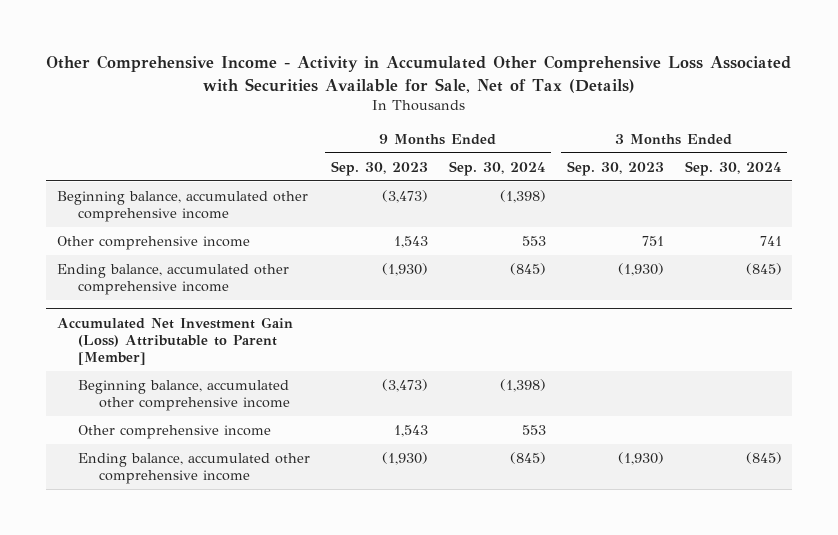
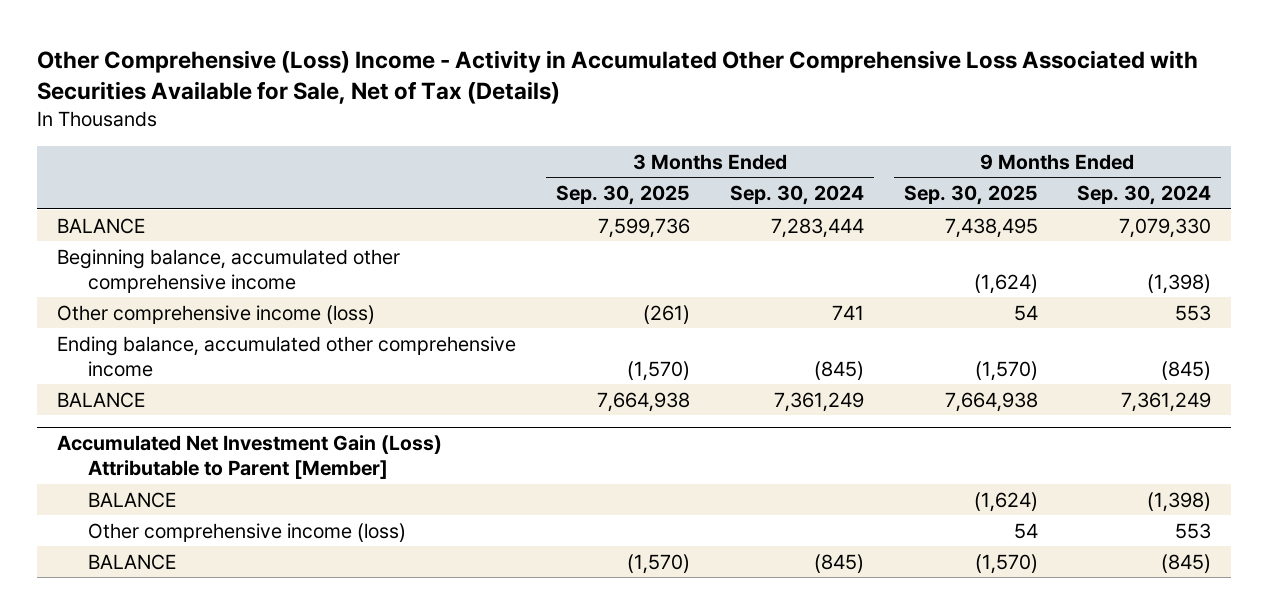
- Other Comprehensive Income - Activity in Accumulated Other Comprehensive Loss Associated with Securities Available for Sale, Net of Tax (Details)
+ Other Comprehensive (Loss) Income - Activity in Accumulated Other Comprehensive Loss Associated with Securities Available for Sale, Net of Tax (Details)
- | 9 Months Ended Sep. 30, 2023 | 9 Months Ended Sep. 30, 2024 | 3 Months Ended Sep. 30, 2023 | 3 Months Ended Sep. 30, 2024
+ | 3 Months Ended Sep. 30, 2025 | 3 Months Ended Sep. 30, 2024 | 9 Months Ended Sep. 30, 2025 | 9 Months Ended Sep. 30, 2024
+ BALANCE | 7,599,736 | 7,283,444 | 7,438,495 | 7,079,330
- Other comprehensive income | 1,543 | 553 | 751 | 741
+ Other comprehensive income (loss) | (261) | 741 | 54 | 553
+ BALANCE | 7,664,938 | 7,361,249 | 7,664,938 | 7,361,249
@ Accumulated Net Investment Gain (Loss) Attributable to Parent [Member]
- Beginning balance, accumulated other comprehensive income | (3,473) | (1,398) | |
- Other comprehensive income | 1,543 | 553 | |
- Ending balance, accumulated other comprehensive income | (1,930) | (845) | (1,930) | (845)
+ BALANCE | | | (1,624) | (1,398)
+ Other comprehensive income (loss) | | | 54 | 553
+ BALANCE | (1,570) | (845) | (1,570) | (845)

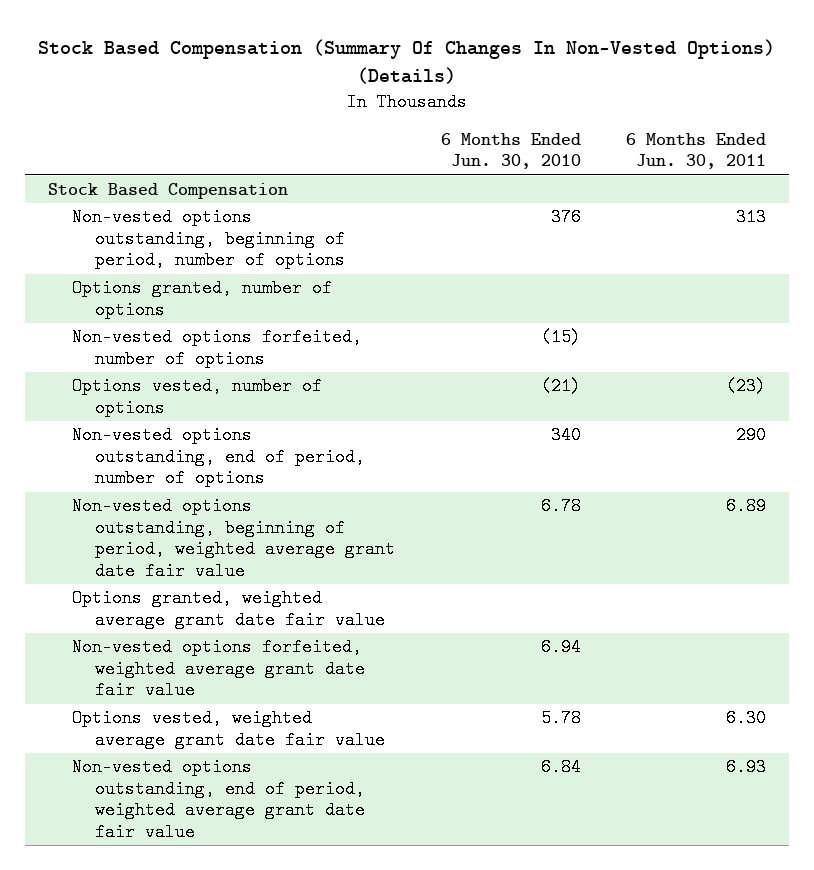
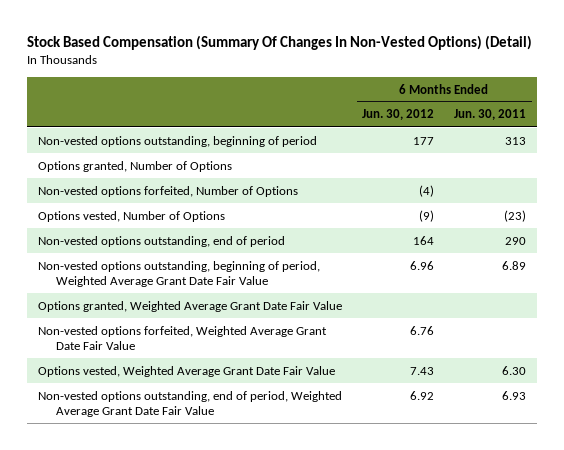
- Stock Based Compensation (Summary Of Changes In Non-Vested Options) (Details)
+ Stock Based Compensation (Summary Of Changes In Non-Vested Options) (Detail)
- | 6 Months Ended Jun. 30, 2010 | 6 Months Ended Jun. 30, 2011
+ | 6 Months Ended Jun. 30, 2012 | 6 Months Ended Jun. 30, 2011
- Stock Based Compensation
- Non-vested options outstanding, beginning of period, number of options | 376 | 313
- Options granted, number of options
- Non-vested options forfeited, number of options | (15) |
- Options vested, number of options | (21) | (23)
- Non-vested options outstanding, end of period, number of options | 340 | 290
- Non-vested options outstanding, beginning of period, weighted average grant date fair value | 6.78 | 6.89
- Options granted, weighted average grant date fair value
- Non-vested options forfeited, weighted average grant date fair value | 6.94 |
- Options vested, weighted average grant date fair value | 5.78 | 6.30
- Non-vested options outstanding, end of period, weighted average grant date fair value | 6.84 | 6.93
+ Non-vested options outstanding, beginning of period | 177 | 313
+ Options granted, Number of Options
+ Non-vested options forfeited, Number of Options | (4) |
+ Options vested, Number of Options | (9) | (23)
+ Non-vested options outstanding, end of period | 164 | 290
+ Non-vested options outstanding, beginning of period, Weighted Average Grant Date Fair Value | 6.96 | 6.89
+ Options granted, Weighted Average Grant Date Fair Value
+ Non-vested options forfeited, Weighted Average Grant Date Fair Value | 6.76 |
+ Options vested, Weighted Average Grant Date Fair Value | 7.43 | 6.30
+ Non-vested options outstanding, end of period, Weighted Average Grant Date Fair Value | 6.92 | 6.93

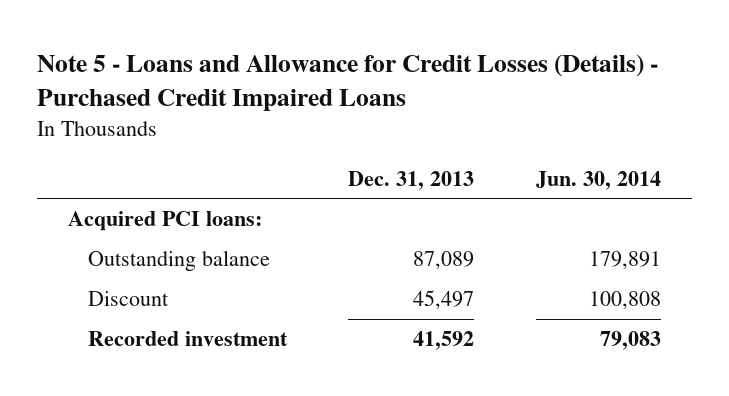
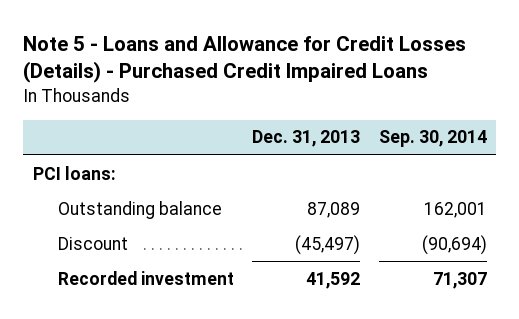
- | Dec. 31, 2013 | Jun. 30, 2014
+ | Dec. 31, 2013 | Sep. 30, 2014
- Acquired PCI loans:
+ PCI loans:
- Discount | 45,497 | 100,808
+ Discount | (45,497) | (90,694)

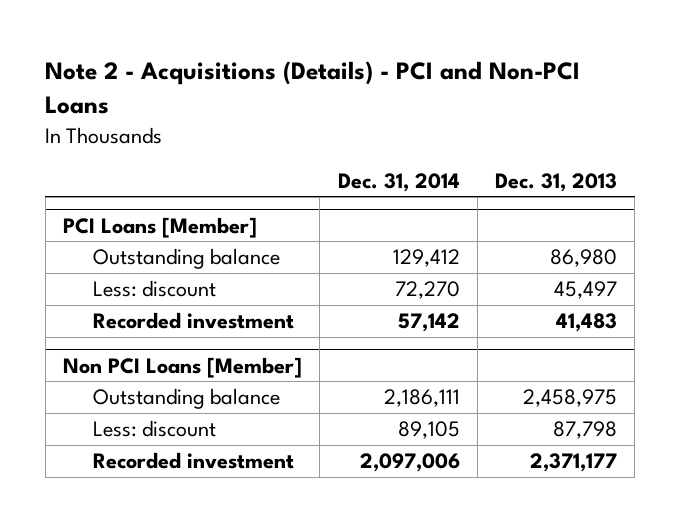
- Note 5 - Loans and Allowance for Credit Losses (Details) - Purchased Credit Impaired Loans
+ Note 2 - Acquisitions (Details) - PCI and Non-PCI Loans
- | Dec. 31, 2013 | Sep. 30, 2014
+ | Dec. 31, 2014 | Dec. 31, 2013
- PCI loans:
- Outstanding balance | 87,089 | 162,001
- Discount | (45,497) | (90,694)
- Recorded investment | 41,592 | 71,307
+ PCI Loans [Member]
+ Outstanding balance | 129,412 | 86,980
+ Less: discount | 72,270 | 45,497
+ Recorded investment | 57,142 | 41,483
+ Non PCI Loans [Member]
+ Outstanding balance | 2,186,111 | 2,458,975
+ Less: discount | 89,105 | 87,798
+ Recorded investment | 2,097,006 | 2,371,177

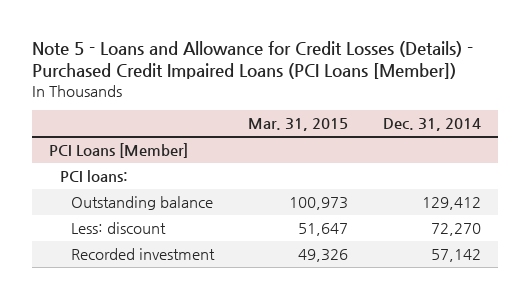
- Note 2 - Acquisitions (Details) - PCI and Non-PCI Loans
+ Note 5 - Loans and Allowance for Credit Losses (Details) - Purchased Credit Impaired Loans (PCI Loans [Member])
- | Dec. 31, 2014 | Dec. 31, 2013
+ | Mar. 31, 2015 | Dec. 31, 2014
@ PCI Loans [Member]
+ PCI loans:
- Non PCI Loans [Member]
- Outstanding balance | 2,186,111 | 2,458,975
- Less: discount | 89,105 | 87,798
- Recorded investment | 2,097,006 | 2,371,177

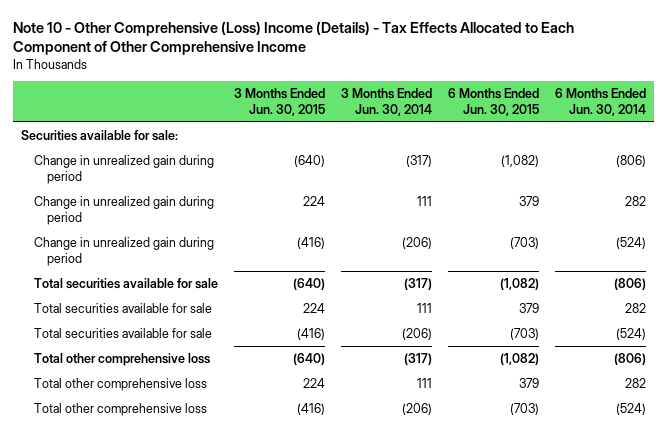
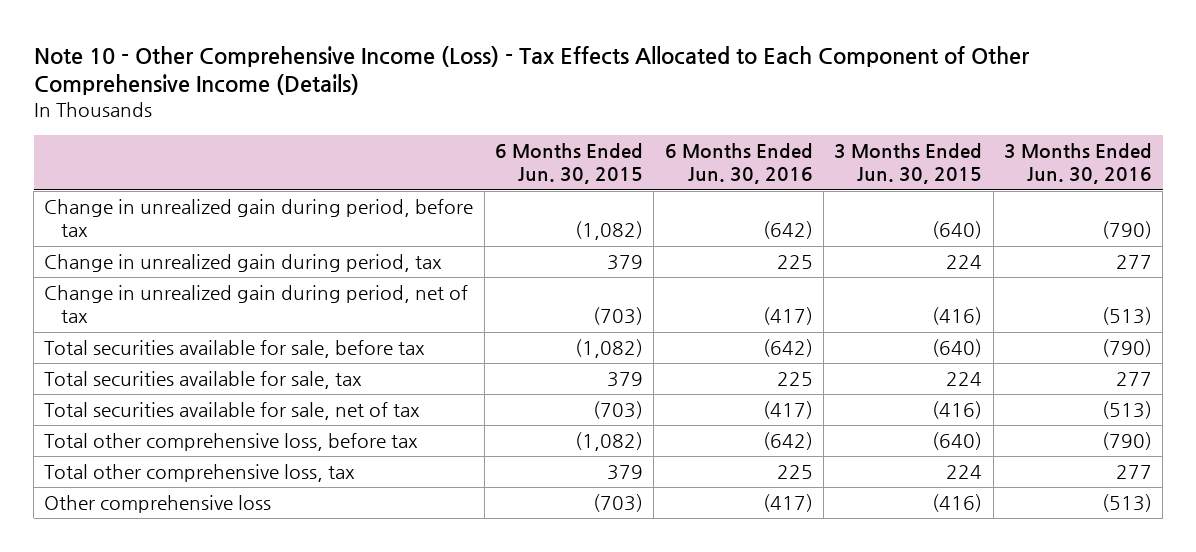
- Note 10 - Other Comprehensive (Loss) Income (Details) - Tax Effects Allocated to Each Component of Other Comprehensive Income
+ Note 10 - Other Comprehensive Income (Loss) - Tax Effects Allocated to Each Component of Other Comprehensive Income (Details)
- | 3 Months Ended Jun. 30, 2015 | 3 Months Ended Jun. 30, 2014 | 6 Months Ended Jun. 30, 2015 | 6 Months Ended Jun. 30, 2014
+ | 6 Months Ended Jun. 30, 2015 | 6 Months Ended Jun. 30, 2016 | 3 Months Ended Jun. 30, 2015 | 3 Months Ended Jun. 30, 2016
- Securities available for sale:
- Change in unrealized gain during period | (640) | (317) | (1,082) | (806)
- Change in unrealized gain during period | 224 | 111 | 379 | 282
- Change in unrealized gain during period | (416) | (206) | (703) | (524)
- Total securities available for sale | (640) | (317) | (1,082) | (806)
- Total securities available for sale | 224 | 111 | 379 | 282
- Total securities available for sale | (416) | (206) | (703) | (524)
- Total other comprehensive loss | (640) | (317) | (1,082) | (806)
- Total other comprehensive loss | 224 | 111 | 379 | 282
- Total other comprehensive loss | (416) | (206) | (703) | (524)
+ Change in unrealized gain during period, before tax | (1,082) | (642) | (640) | (790)
+ Change in unrealized gain during period, tax | 379 | 225 | 224 | 277
+ Change in unrealized gain during period, net of tax | (703) | (417) | (416) | (513)
+ Total securities available for sale, before tax | (1,082) | (642) | (640) | (790)
+ Total securities available for sale, tax | 379 | 225 | 224 | 277
+ Total securities available for sale, net of tax | (703) | (417) | (416) | (513)
+ Total other comprehensive loss, before tax | (1,082) | (642) | (640) | (790)
+ Total other comprehensive loss, tax | 379 | 225 | 224 | 277
+ Other comprehensive loss | (703) | (417) | (416) | (513)

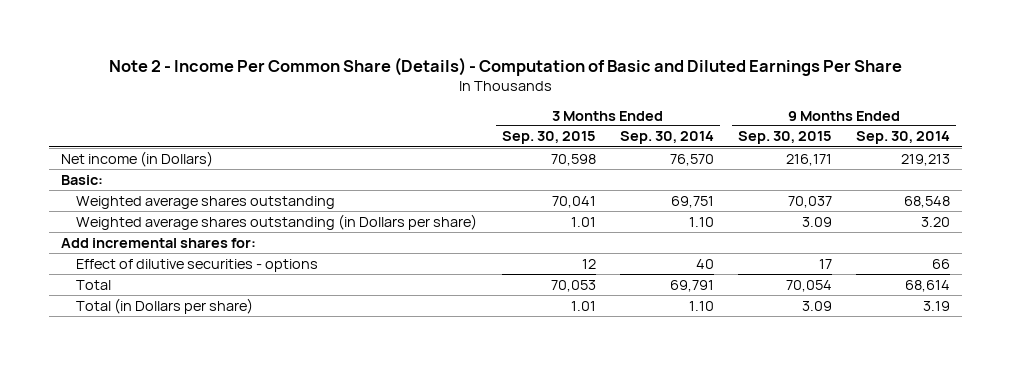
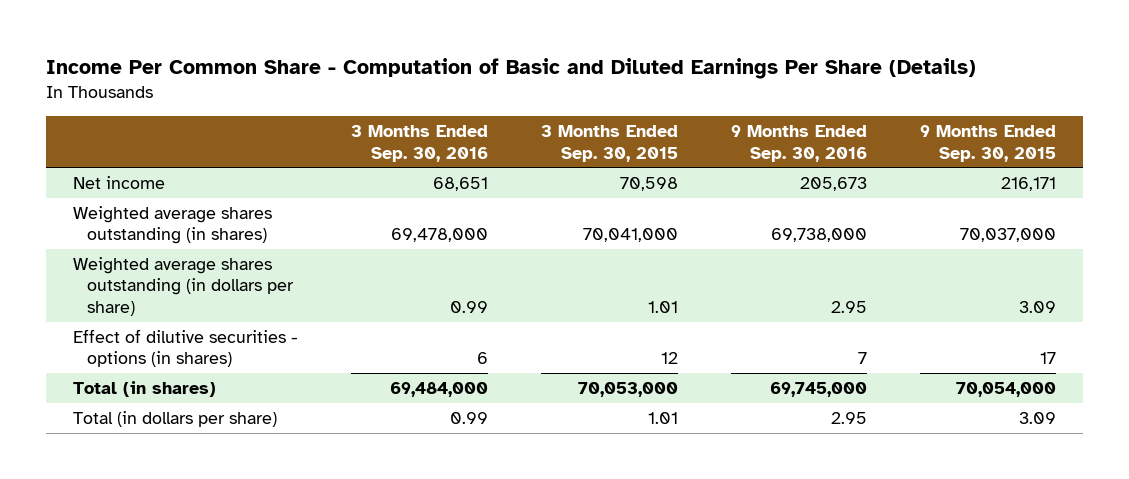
- Note 2 - Income Per Common Share (Details) - Computation of Basic and Diluted Earnings Per Share
+ Income Per Common Share - Computation of Basic and Diluted Earnings Per Share (Details)
- | 3 Months Ended Sep. 30, 2015 | 3 Months Ended Sep. 30, 2014 | 9 Months Ended Sep. 30, 2015 | 9 Months Ended Sep. 30, 2014
+ | 3 Months Ended Sep. 30, 2016 | 3 Months Ended Sep. 30, 2015 | 9 Months Ended Sep. 30, 2016 | 9 Months Ended Sep. 30, 2015
- Net income (in Dollars) | 70,598 | 76,570 | 216,171 | 219,213
- Basic:
- Weighted average shares outstanding | 70,041 | 69,751 | 70,037 | 68,548
- Weighted average shares outstanding (in Dollars per share) | 1.01 | 1.10 | 3.09 | 3.20
- Add incremental shares for:
- Effect of dilutive securities - options | 12 | 40 | 17 | 66
- Total | 70,053 | 69,791 | 70,054 | 68,614
- Total (in Dollars per share) | 1.01 | 1.10 | 3.09 | 3.19
+ Net income | 68,651 | 70,598 | 205,673 | 216,171
+ Weighted average shares outstanding (in shares) | 69,478,000 | 70,041,000 | 69,738,000 | 70,037,000
+ Weighted average shares outstanding (in dollars per share) | 0.99 | 1.01 | 2.95 | 3.09
+ Effect of dilutive securities - options (in shares) | 6 | 12 | 7 | 17
+ Total (in shares) | 69,484,000 | 70,053,000 | 69,745,000 | 70,054,000
+ Total (in dollars per share) | 0.99 | 1.01 | 2.95 | 3.09

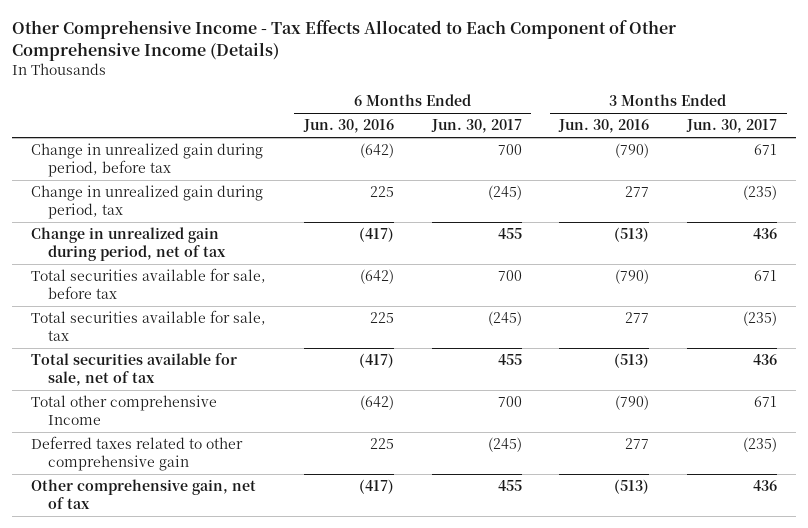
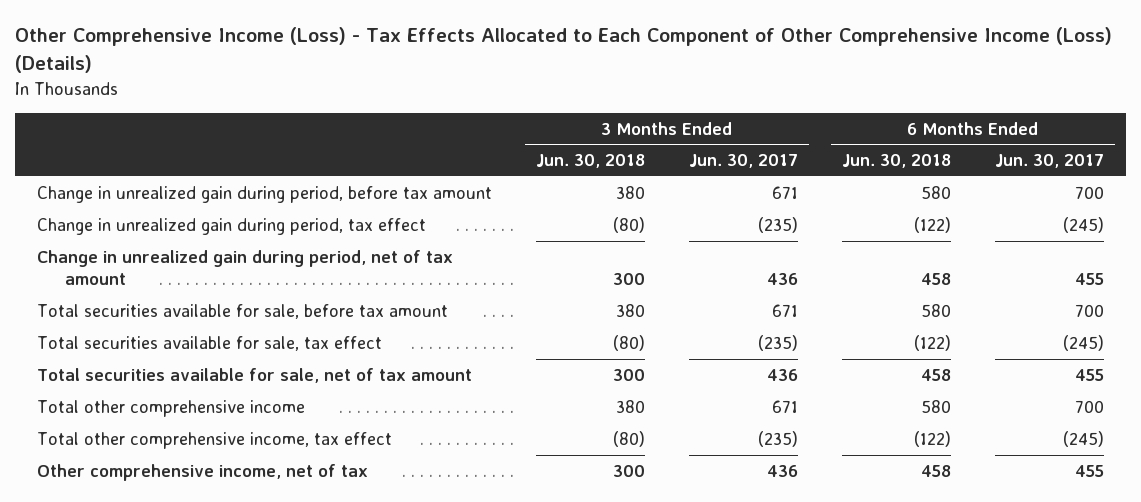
- Other Comprehensive Income - Tax Effects Allocated to Each Component of Other Comprehensive Income (Details)
+ Other Comprehensive Income (Loss) - Tax Effects Allocated to Each Component of Other Comprehensive Income (Loss) (Details)
- | 6 Months Ended Jun. 30, 2016 | 6 Months Ended Jun. 30, 2017 | 3 Months Ended Jun. 30, 2016 | 3 Months Ended Jun. 30, 2017
+ | 3 Months Ended Jun. 30, 2018 | 3 Months Ended Jun. 30, 2017 | 6 Months Ended Jun. 30, 2018 | 6 Months Ended Jun. 30, 2017
- Change in unrealized gain during period, before tax | (642) | 700 | (790) | 671
- Change in unrealized gain during period, tax | 225 | (245) | 277 | (235)
- Change in unrealized gain during period, net of tax | (417) | 455 | (513) | 436
- Total securities available for sale, before tax | (642) | 700 | (790) | 671
- Total securities available for sale, tax | 225 | (245) | 277 | (235)
- Total securities available for sale, net of tax | (417) | 455 | (513) | 436
- Total other comprehensive Income | (642) | 700 | (790) | 671
- Deferred taxes related to other comprehensive gain | 225 | (245) | 277 | (235)
- Other comprehensive gain, net of tax | (417) | 455 | (513) | 436
+ Change in unrealized gain during period, before tax amount | 380 | 671 | 580 | 700
+ Change in unrealized gain during period, tax effect | (80) | (235) | (122) | (245)
+ Change in unrealized gain during period, net of tax amount | 300 | 436 | 458 | 455
+ Total securities available for sale, before tax amount | 380 | 671 | 580 | 700
+ Total securities available for sale, tax effect | (80) | (235) | (122) | (245)
+ Total securities available for sale, net of tax amount | 300 | 436 | 458 | 455
+ Total other comprehensive income | 380 | 671 | 580 | 700
+ Total other comprehensive income, tax effect | (80) | (235) | (122) | (245)
+ Other comprehensive income, net of tax | 300 | 436 | 458 | 455

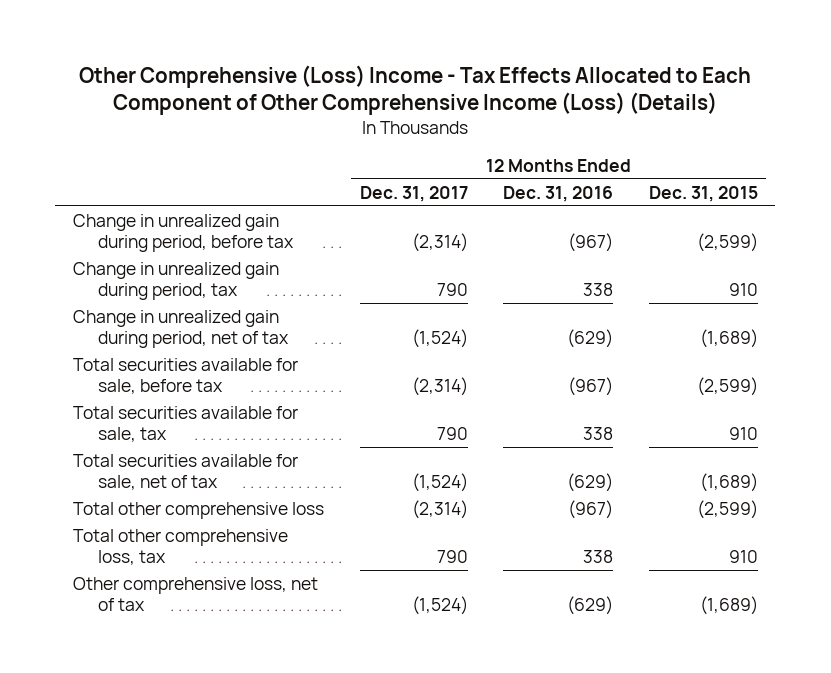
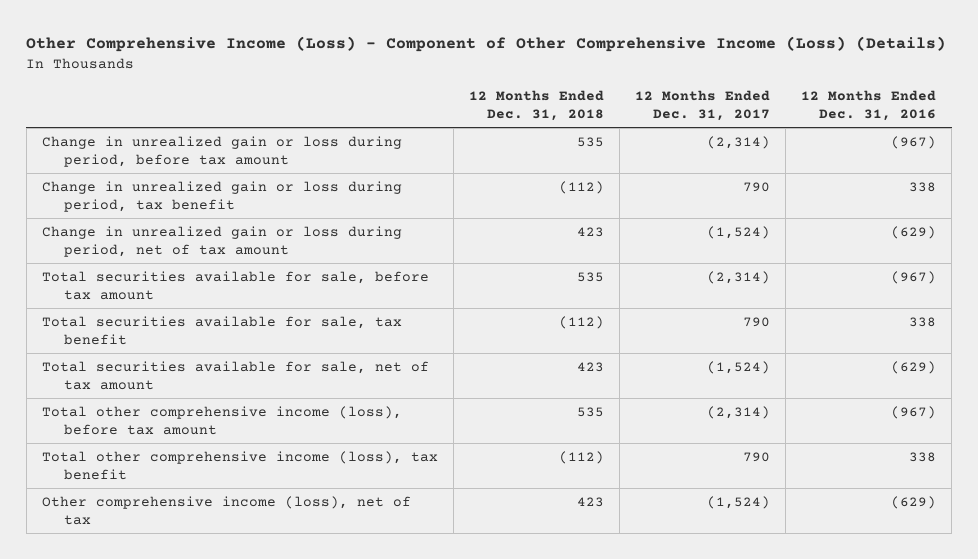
- Other Comprehensive (Loss) Income - Tax Effects Allocated to Each Component of Other Comprehensive Income (Loss) (Details)
+ Other Comprehensive Income (Loss) - Component of Other Comprehensive Income (Loss) (Details)
- | 12 Months Ended Dec. 31, 2017 | 12 Months Ended Dec. 31, 2016 | 12 Months Ended Dec. 31, 2015
+ | 12 Months Ended Dec. 31, 2018 | 12 Months Ended Dec. 31, 2017 | 12 Months Ended Dec. 31, 2016
- Change in unrealized gain during period, before tax | (2,314) | (967) | (2,599)
- Change in unrealized gain during period, tax | 790 | 338 | 910
- Change in unrealized gain during period, net of tax | (1,524) | (629) | (1,689)
- Total securities available for sale, before tax | (2,314) | (967) | (2,599)
- Total securities available for sale, tax | 790 | 338 | 910
- Total securities available for sale, net of tax | (1,524) | (629) | (1,689)
- Total other comprehensive loss | (2,314) | (967) | (2,599)
- Total other comprehensive loss, tax | 790 | 338 | 910
- Other comprehensive loss, net of tax | (1,524) | (629) | (1,689)
+ Change in unrealized gain or loss during period, before tax amount | 535 | (2,314) | (967)
+ Change in unrealized gain or loss during period, tax benefit | (112) | 790 | 338
+ Change in unrealized gain or loss during period, net of tax amount | 423 | (1,524) | (629)
+ Total securities available for sale, before tax amount | 535 | (2,314) | (967)
+ Total securities available for sale, tax benefit | (112) | 790 | 338
+ Total securities available for sale, net of tax amount | 423 | (1,524) | (629)
+ Total other comprehensive income (loss), before tax amount | 535 | (2,314) | (967)
+ Total other comprehensive income (loss), tax benefit | (112) | 790 | 338
+ Other comprehensive income (loss), net of tax | 423 | (1,524) | (629)

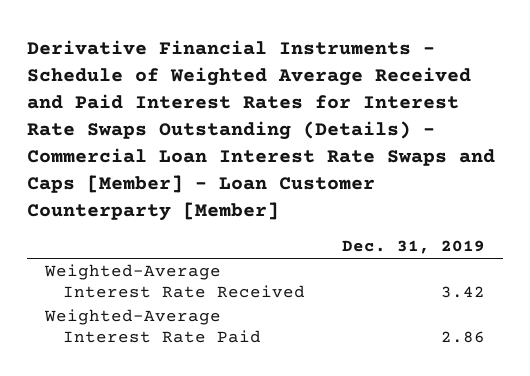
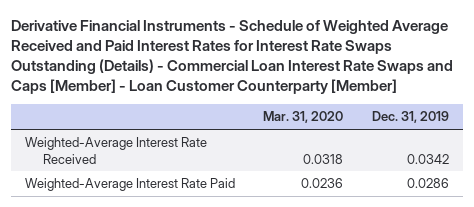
- | Dec. 31, 2019
+ | Mar. 31, 2020 | Dec. 31, 2019
- Weighted-Average Interest Rate Received | 3.42
- Weighted-Average Interest Rate Paid | 2.86
+ Weighted-Average Interest Rate Received | 0.0318 | 0.0342
+ Weighted-Average Interest Rate Paid | 0.0236 | 0.0286

